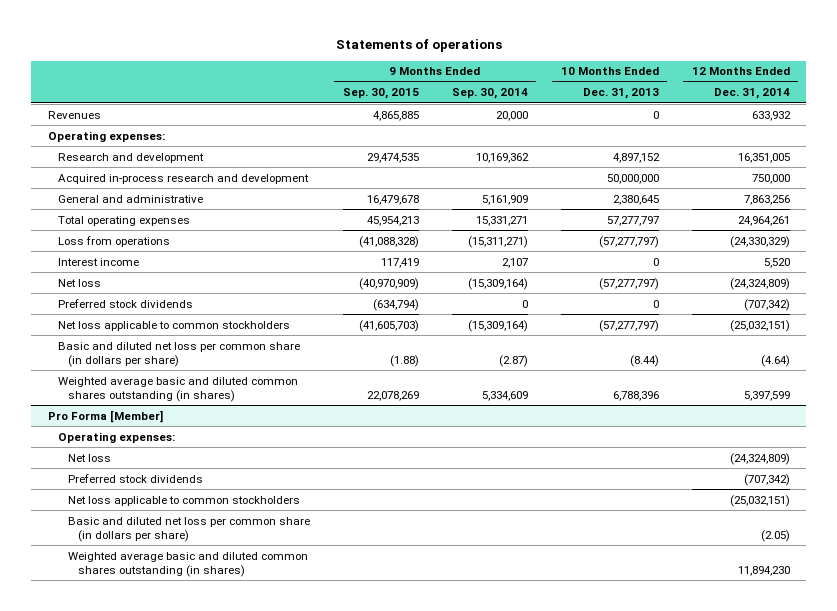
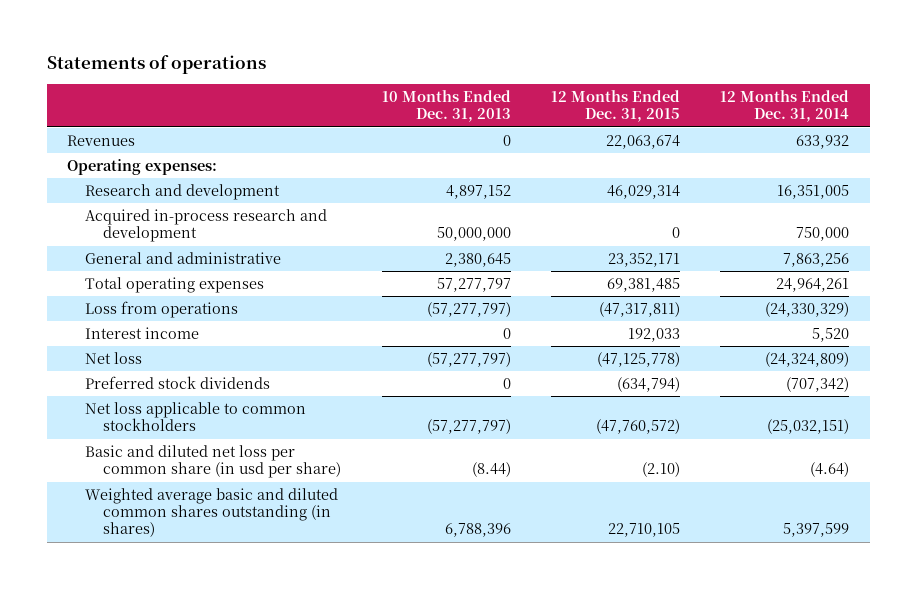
- | 9 Months Ended Sep. 30, 2015 | 9 Months Ended Sep. 30, 2014 | 10 Months Ended Dec. 31, 2013 | 12 Months Ended Dec. 31, 2014
+ | 10 Months Ended Dec. 31, 2013 | 12 Months Ended Dec. 31, 2015 | 12 Months Ended Dec. 31, 2014
- Basic and diluted net loss per common share (in dollars per share) | (1.88) | (2.87) | (8.44) | (4.64)
+ Basic and diluted net loss per common share (in usd per share) | (8.44) | (2.10) | (4.64)
- Pro Forma [Member]
- Operating expenses:
- Net loss | | | | (24,324,809)
- Preferred stock dividends | | | | (707,342)
- Net loss applicable to common stockholders | | | | (25,032,151)
- Basic and diluted net loss per common share (in dollars per share) | | | | (2.05)
- Weighted average basic and diluted common shares outstanding (in shares) | | | | 11,894,230

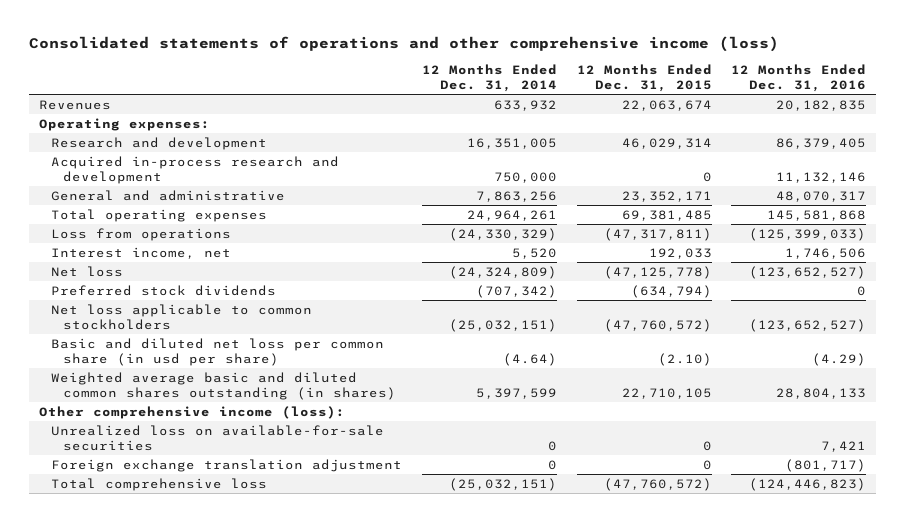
- Statements of operations
+ Consolidated statements of operations and other comprehensive income (loss)
- | 10 Months Ended Dec. 31, 2013 | 12 Months Ended Dec. 31, 2015 | 12 Months Ended Dec. 31, 2014
+ | 12 Months Ended Dec. 31, 2014 | 12 Months Ended Dec. 31, 2015 | 12 Months Ended Dec. 31, 2016
- Interest income | 0 | 192,033 | 5,520
+ Interest income, net | 5,520 | 192,033 | 1,746,506
+ Other comprehensive income (loss):
+ Unrealized loss on available-for-sale securities | 0 | 0 | 7,421
+ Foreign exchange translation adjustment | 0 | 0 | (801,717)
+ Total comprehensive loss | (25,032,151) | (47,760,572) | (124,446,823)

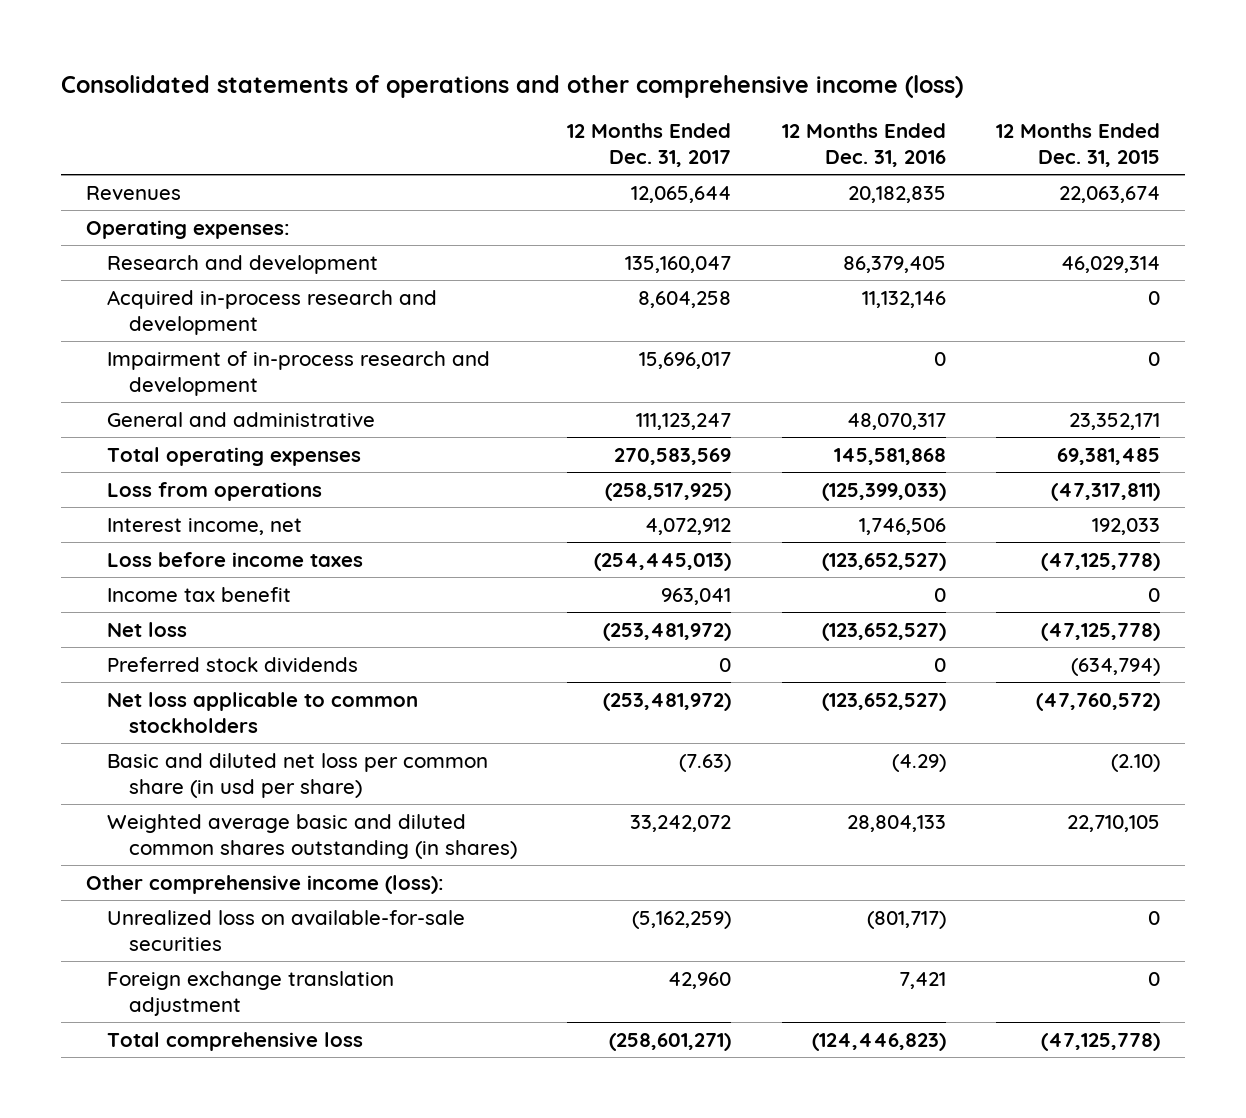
- | 12 Months Ended Dec. 31, 2014 | 12 Months Ended Dec. 31, 2015 | 12 Months Ended Dec. 31, 2016
+ | 12 Months Ended Dec. 31, 2017 | 12 Months Ended Dec. 31, 2016 | 12 Months Ended Dec. 31, 2015
+ Impairment of in-process research and development | 15,696,017 | 0 | 0
+ Loss before income taxes | (254,445,013) | (123,652,527) | (47,125,778)
+ Income tax benefit | 963,041 | 0 | 0
- Unrealized loss on available-for-sale securities | 0 | 0 | 7,421
- Foreign exchange translation adjustment | 0 | 0 | (801,717)
- Total comprehensive loss | (25,032,151) | (47,760,572) | (124,446,823)
+ Unrealized loss on available-for-sale securities | (5,162,259) | (801,717) | 0
+ Foreign exchange translation adjustment | 42,960 | 7,421 | 0
+ Total comprehensive loss | (258,601,271) | (124,446,823) | (47,125,778)

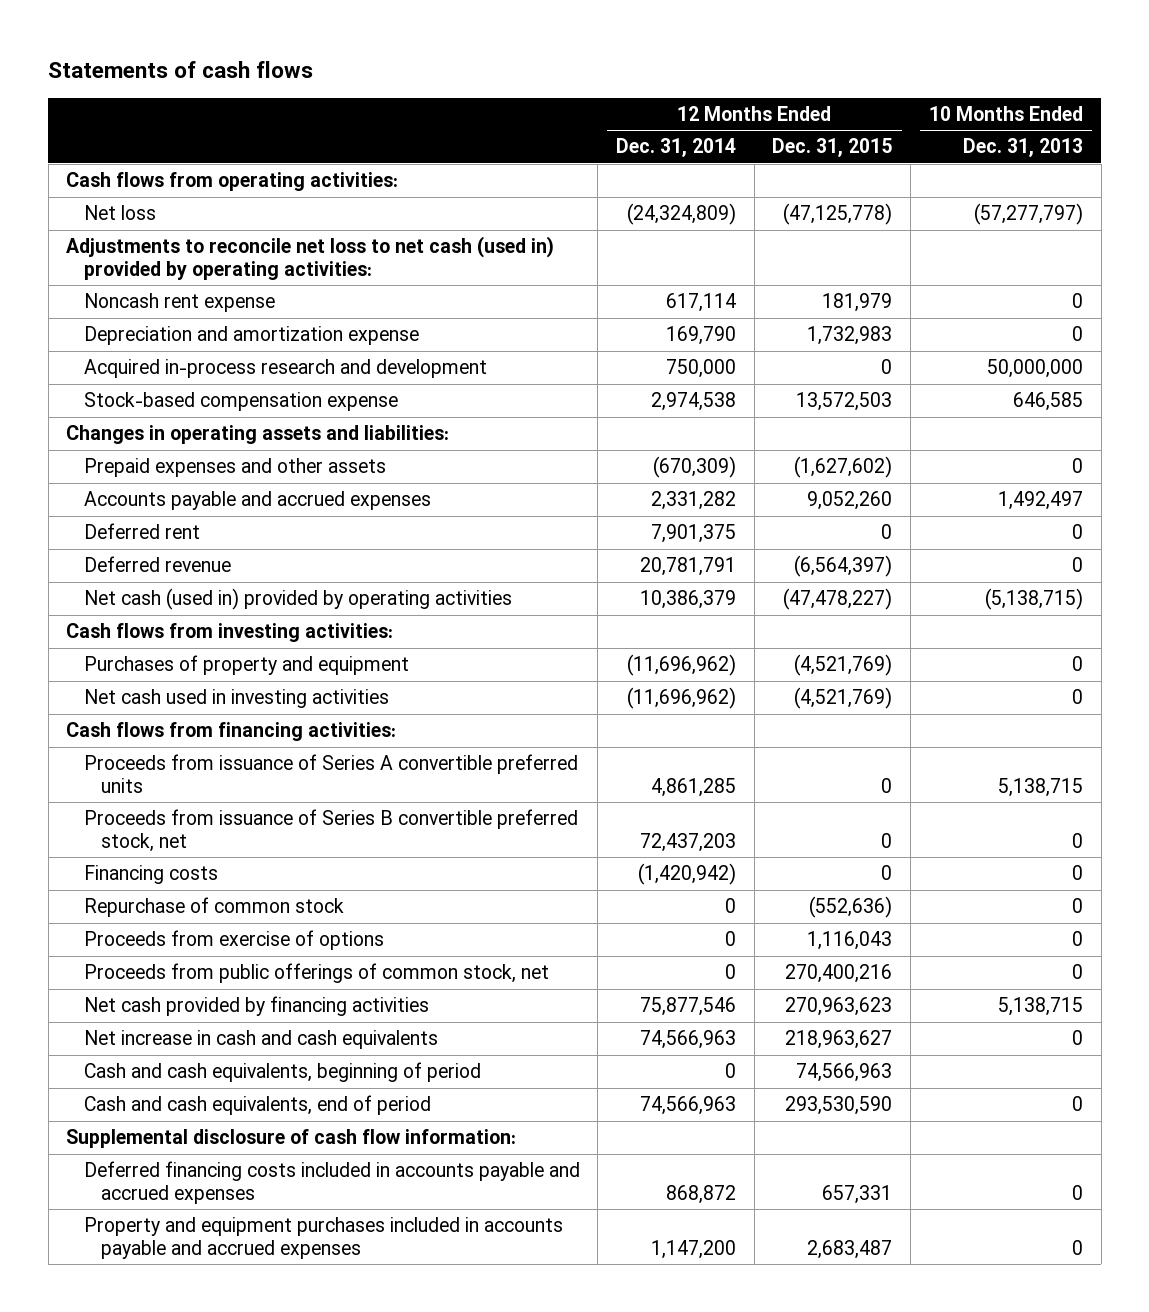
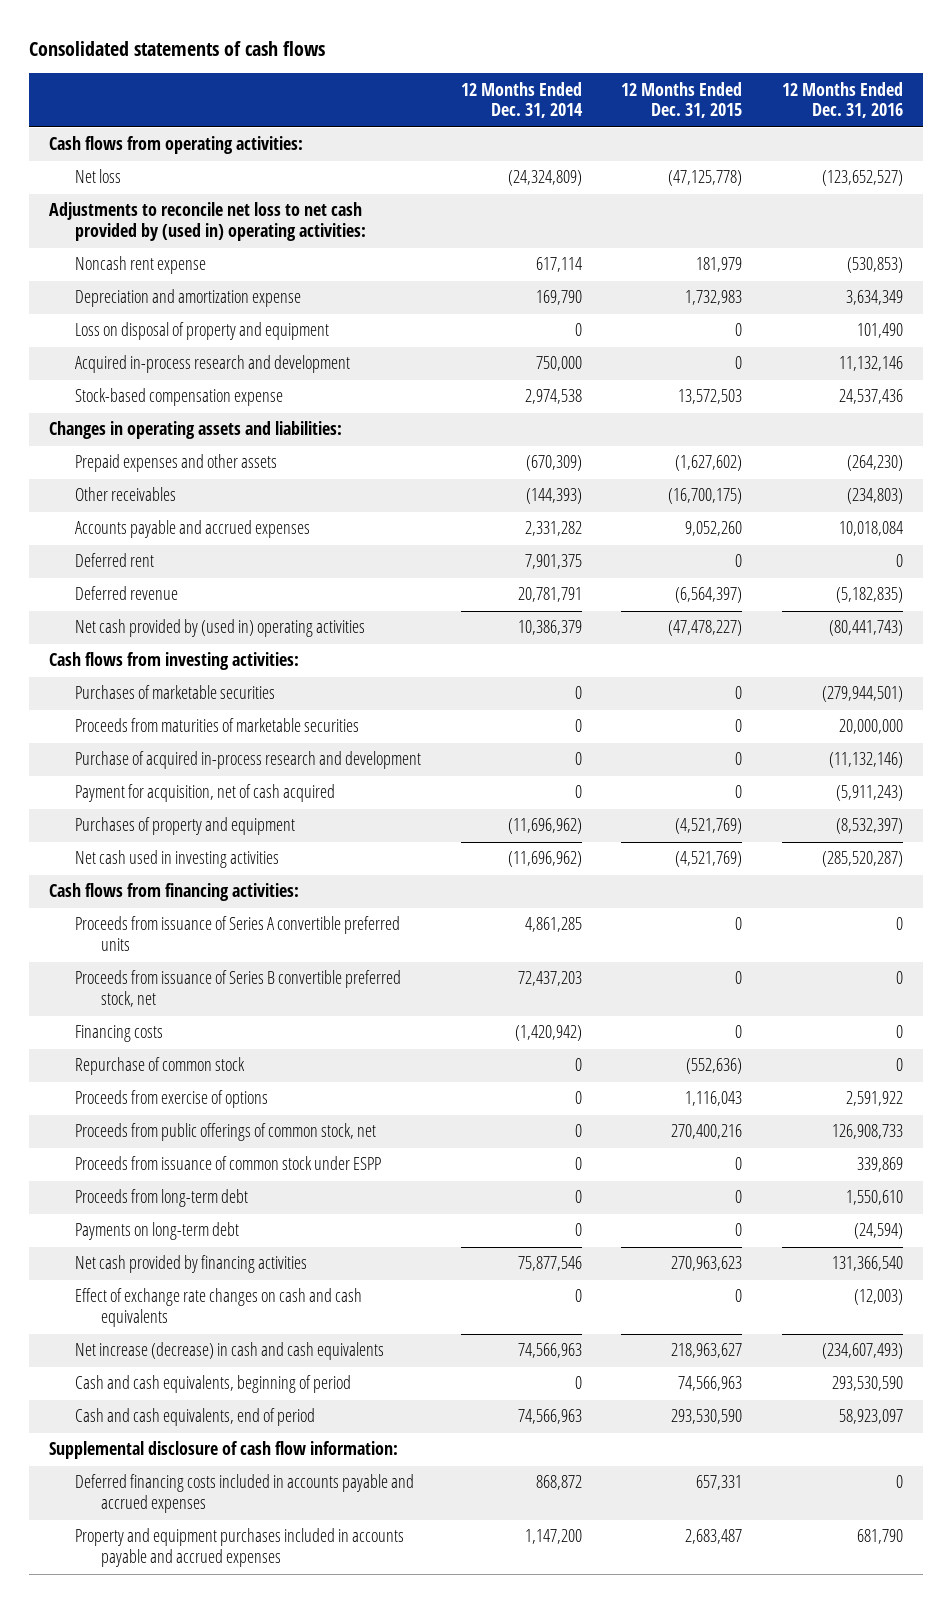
- Statements of cash flows
+ Consolidated statements of cash flows
- | 12 Months Ended Dec. 31, 2014 | 12 Months Ended Dec. 31, 2015 | 10 Months Ended Dec. 31, 2013
+ | 12 Months Ended Dec. 31, 2014 | 12 Months Ended Dec. 31, 2015 | 12 Months Ended Dec. 31, 2016
- Adjustments to reconcile net loss to net cash (used in) provided by operating activities:
+ Adjustments to reconcile net loss to net cash provided by (used in) operating activities:
+ Loss on disposal of property and equipment | 0 | 0 | 101,490
+ Other receivables | (144,393) | (16,700,175) | (234,803)
- Net cash (used in) provided by operating activities | 10,386,379 | (47,478,227) | (5,138,715)
+ Net cash provided by (used in) operating activities | 10,386,379 | (47,478,227) | (80,441,743)
+ Purchases of marketable securities | 0 | 0 | (279,944,501)
+ Proceeds from maturities of marketable securities | 0 | 0 | 20,000,000
+ Purchase of acquired in-process research and development | 0 | 0 | (11,132,146)
+ Payment for acquisition, net of cash acquired | 0 | 0 | (5,911,243)
+ Proceeds from issuance of common stock under ESPP | 0 | 0 | 339,869
+ Proceeds from long-term debt | 0 | 0 | 1,550,610
+ Payments on long-term debt | 0 | 0 | (24,594)
- Net increase in cash and cash equivalents | 74,566,963 | 218,963,627 | 0
+ Effect of exchange rate changes on cash and cash equivalents | 0 | 0 | (12,003)
+ Net increase (decrease) in cash and cash equivalents | 74,566,963 | 218,963,627 | (234,607,493)

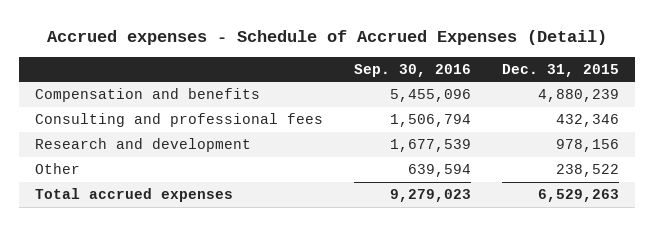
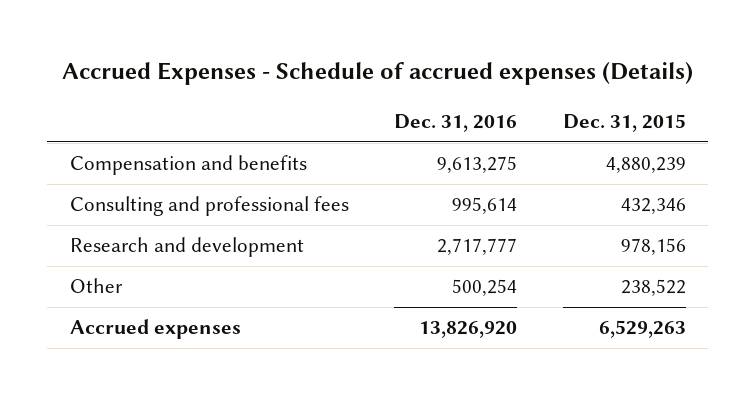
- Accrued expenses - Schedule of Accrued Expenses (Detail)
+ Accrued Expenses - Schedule of accrued expenses (Details)
- | Sep. 30, 2016 | Dec. 31, 2015
+ | Dec. 31, 2016 | Dec. 31, 2015
- Total accrued expenses | 9,279,023 | 6,529,263
+ Accrued expenses | 13,826,920 | 6,529,263

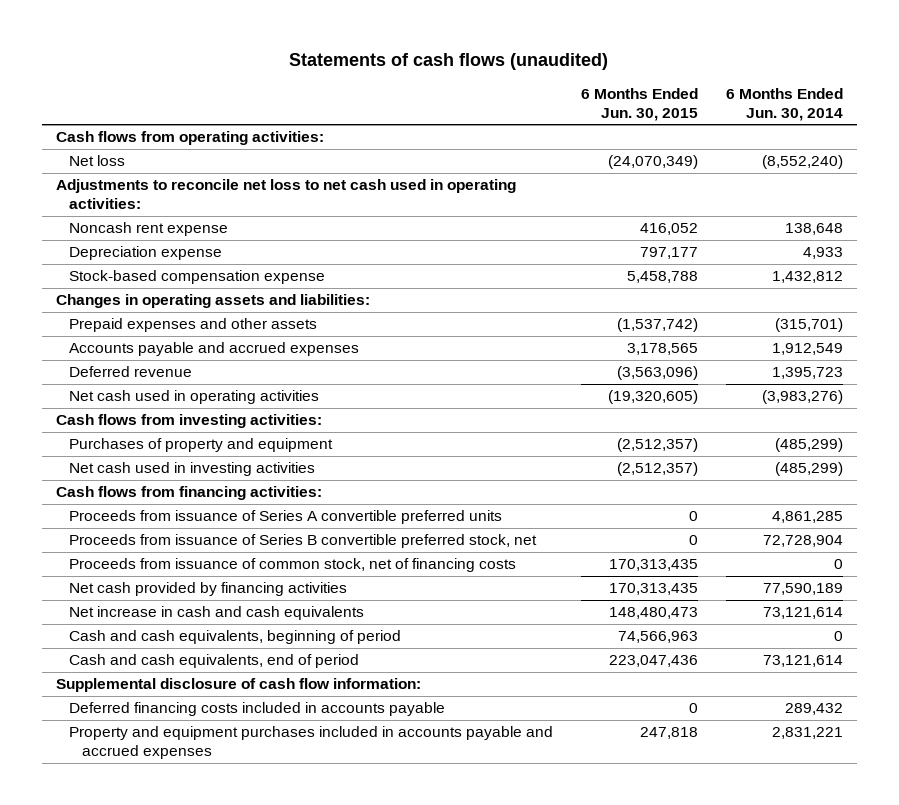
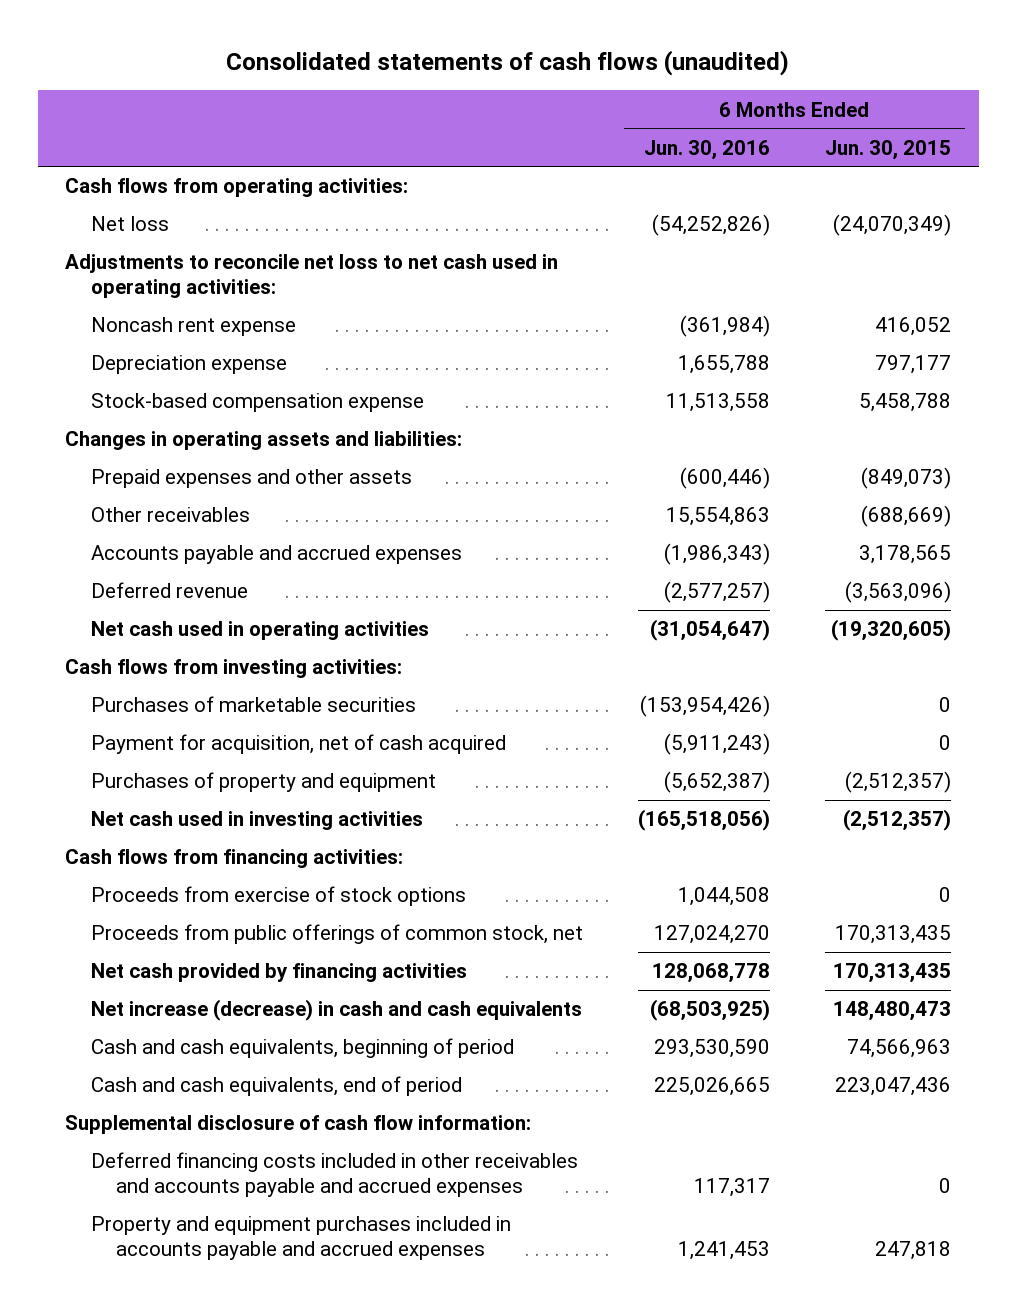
- Statements of cash flows (unaudited)
+ Consolidated statements of cash flows (unaudited)
- | 6 Months Ended Jun. 30, 2015 | 6 Months Ended Jun. 30, 2014
+ | 6 Months Ended Jun. 30, 2016 | 6 Months Ended Jun. 30, 2015
- Prepaid expenses and other assets | (1,537,742) | (315,701)
+ Prepaid expenses and other assets | (600,446) | (849,073)
+ Other receivables | 15,554,863 | (688,669)
+ Purchases of marketable securities | (153,954,426) | 0
+ Payment for acquisition, net of cash acquired | (5,911,243) | 0
- Proceeds from issuance of Series A convertible preferred units | 0 | 4,861,285
- Proceeds from issuance of Series B convertible preferred stock, net | 0 | 72,728,904
- Proceeds from issuance of common stock, net of financing costs | 170,313,435 | 0
+ Proceeds from exercise of stock options | 1,044,508 | 0
+ Proceeds from public offerings of common stock, net | 127,024,270 | 170,313,435
- Net increase in cash and cash equivalents | 148,480,473 | 73,121,614
+ Net increase (decrease) in cash and cash equivalents | (68,503,925) | 148,480,473
- Deferred financing costs included in accounts payable | 0 | 289,432
+ Deferred financing costs included in other receivables and accounts payable and accrued expenses | 117,317 | 0

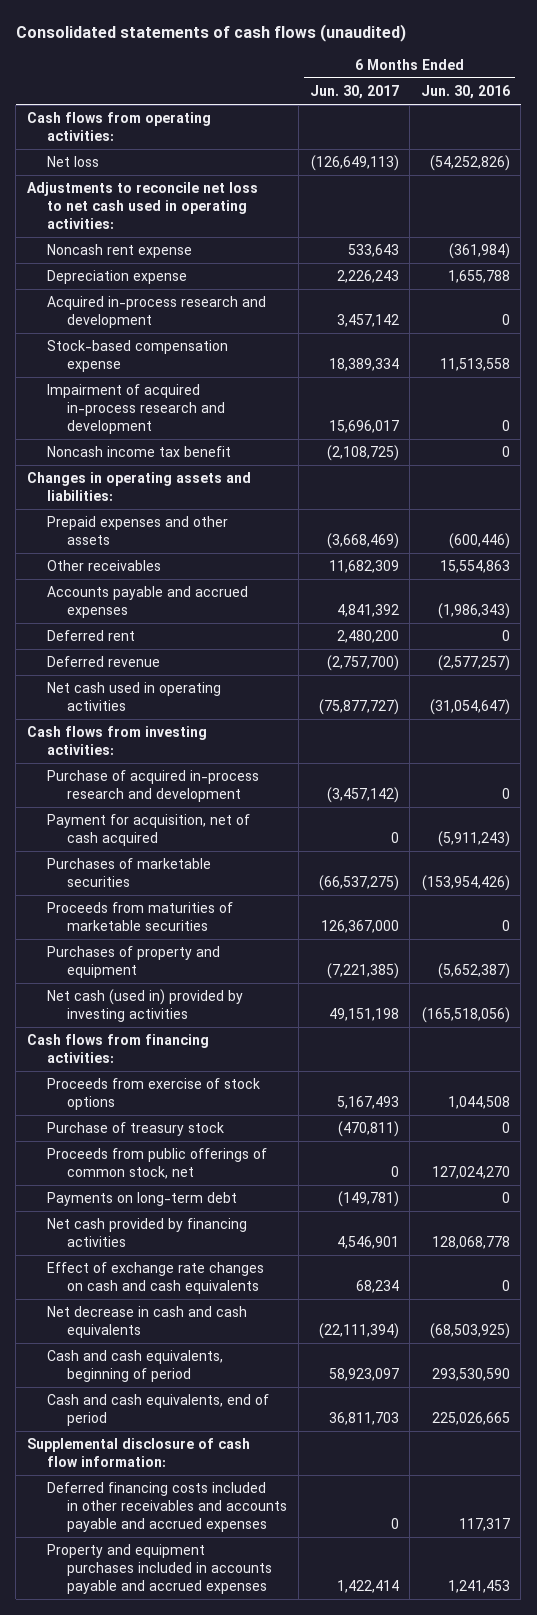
- | 6 Months Ended Jun. 30, 2016 | 6 Months Ended Jun. 30, 2015
+ | 6 Months Ended Jun. 30, 2017 | 6 Months Ended Jun. 30, 2016
+ Acquired in-process research and development | 3,457,142 | 0
+ Impairment of acquired in-process research and development | 15,696,017 | 0
+ Noncash income tax benefit | (2,108,725) | 0
+ Deferred rent | 2,480,200 | 0
+ Purchase of acquired in-process research and development | (3,457,142) | 0
moved down: Purchases of marketable securities | (66,537,275) | (153,954,426)
+ Proceeds from maturities of marketable securities | 126,367,000 | 0
- Net cash used in investing activities | (165,518,056) | (2,512,357)
+ Net cash (used in) provided by investing activities | 49,151,198 | (165,518,056)
+ Purchase of treasury stock | (470,811) | 0
+ Payments on long-term debt | (149,781) | 0
- Net increase (decrease) in cash and cash equivalents | (68,503,925) | 148,480,473
+ Effect of exchange rate changes on cash and cash equivalents | 68,234 | 0
+ Net decrease in cash and cash equivalents | (22,111,394) | (68,503,925)

